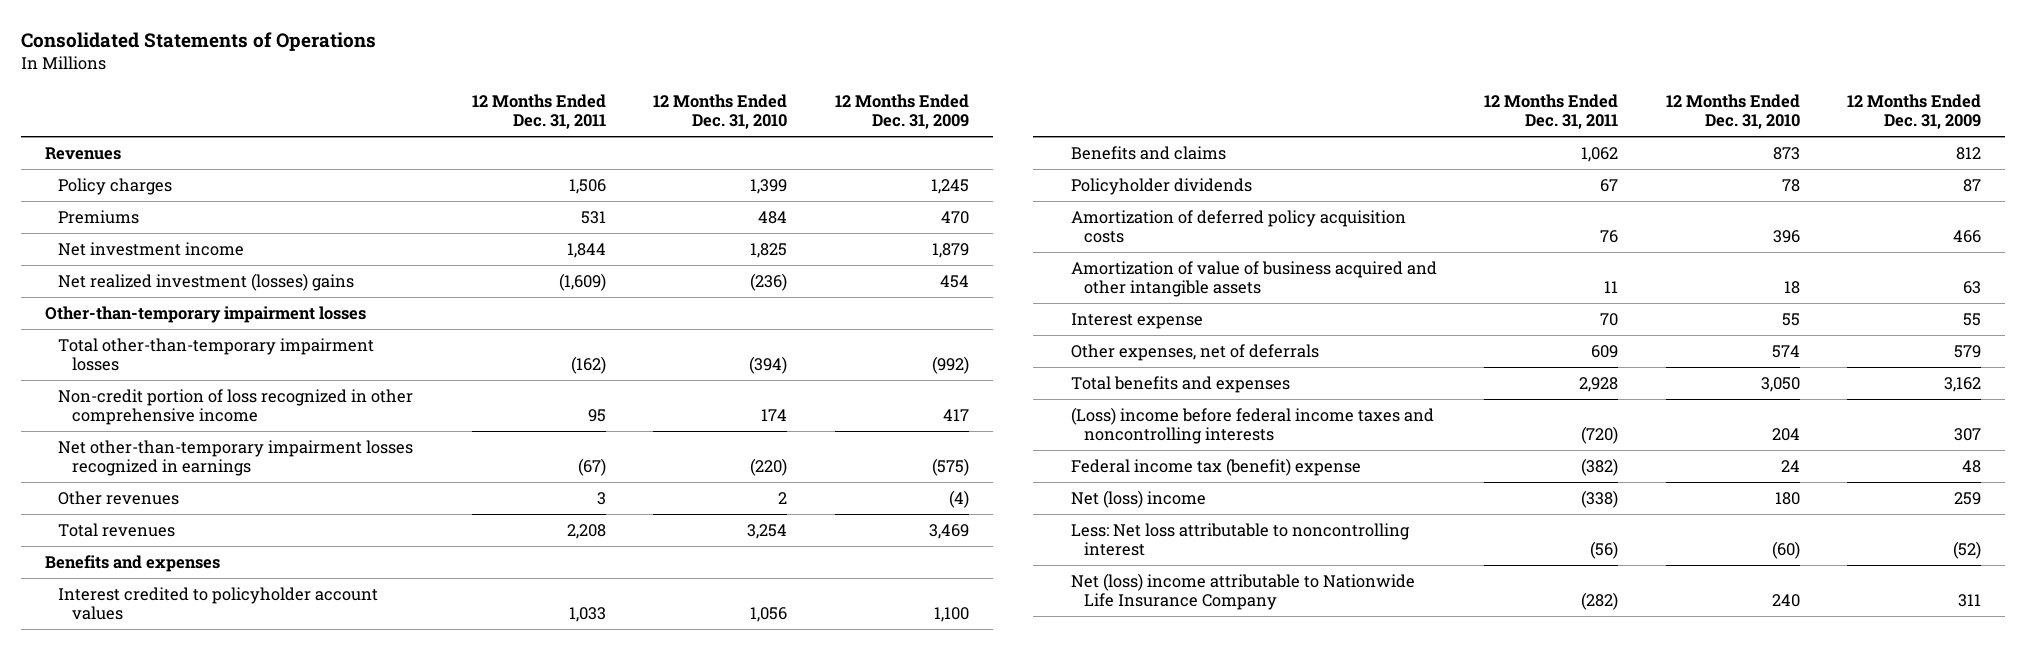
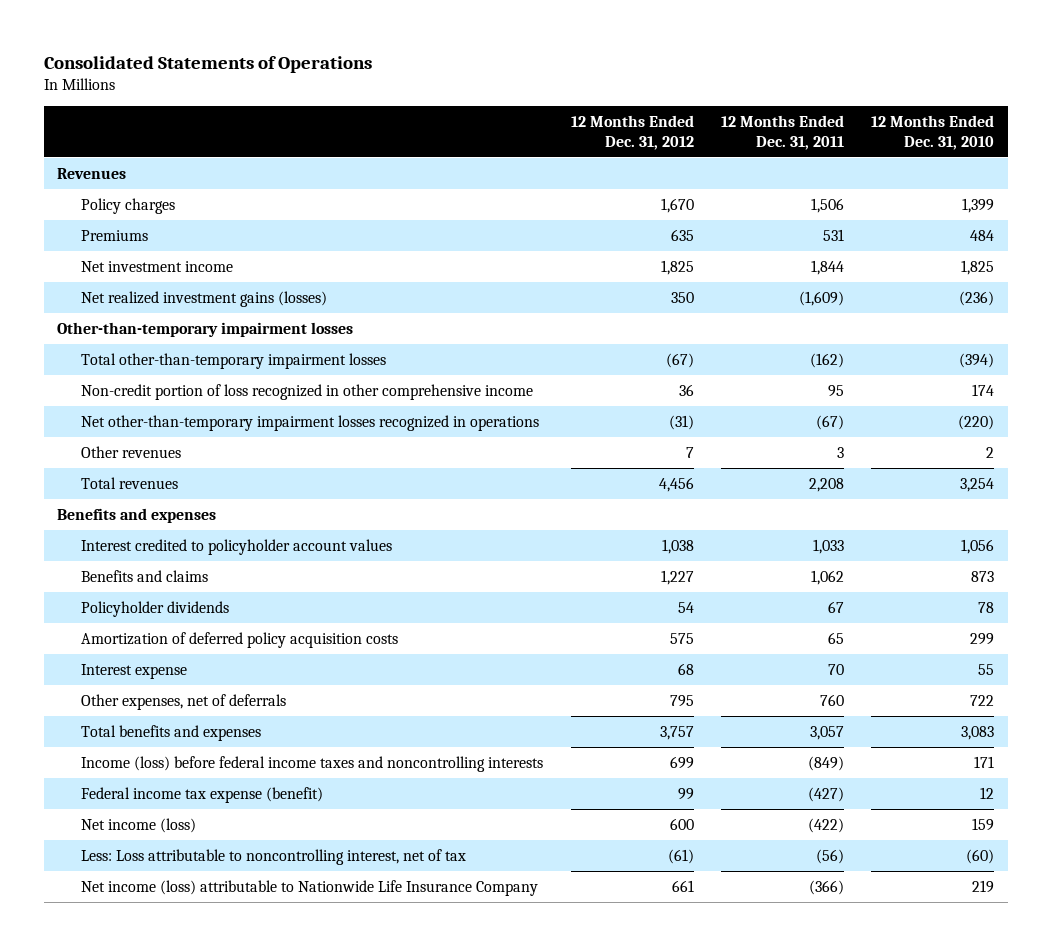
- | 12 Months Ended Dec. 31, 2011 | 12 Months Ended Dec. 31, 2010 | 12 Months Ended Dec. 31, 2009
+ | 12 Months Ended Dec. 31, 2012 | 12 Months Ended Dec. 31, 2011 | 12 Months Ended Dec. 31, 2010
- Net realized investment (losses) gains | (1,609) | (236) | 454
+ Net realized investment gains (losses) | 350 | (1,609) | (236)
- Net other-than-temporary impairment losses recognized in earnings | (67) | (220) | (575)
+ Net other-than-temporary impairment losses recognized in operations | (31) | (67) | (220)
- Amortization of deferred policy acquisition costs | 76 | 396 | 466
- Amortization of value of business acquired and other intangible assets | 11 | 18 | 63
+ Amortization of deferred policy acquisition costs | 575 | 65 | 299
- Other expenses, net of deferrals | 609 | 574 | 579
- Total benefits and expenses | 2,928 | 3,050 | 3,162
- (Loss) income before federal income taxes and noncontrolling interests | (720) | 204 | 307
- Federal income tax (benefit) expense | (382) | 24 | 48
- Net (loss) income | (338) | 180 | 259
- Less: Net loss attributable to noncontrolling interest | (56) | (60) | (52)
- Net (loss) income attributable to Nationwide Life Insurance Company | (282) | 240 | 311
+ Other expenses, net of deferrals | 795 | 760 | 722
+ Total benefits and expenses | 3,757 | 3,057 | 3,083
+ Income (loss) before federal income taxes and noncontrolling interests | 699 | (849) | 171
+ Federal income tax expense (benefit) | 99 | (427) | 12
+ Net income (loss) | 600 | (422) | 159
+ Less: Loss attributable to noncontrolling interest, net of tax | (61) | (56) | (60)
+ Net income (loss) attributable to Nationwide Life Insurance Company | 661 | (366) | 219

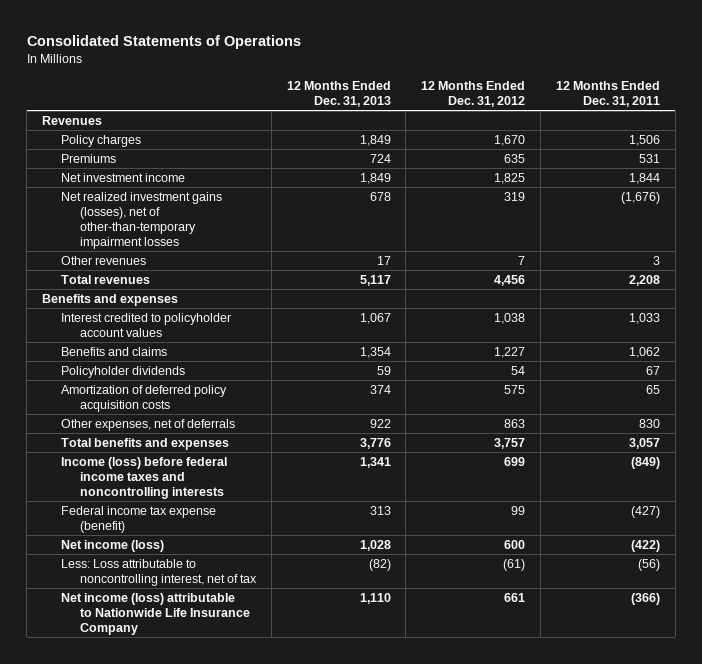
- | 12 Months Ended Dec. 31, 2012 | 12 Months Ended Dec. 31, 2011 | 12 Months Ended Dec. 31, 2010
+ | 12 Months Ended Dec. 31, 2013 | 12 Months Ended Dec. 31, 2012 | 12 Months Ended Dec. 31, 2011
- Net realized investment gains (losses) | 350 | (1,609) | (236)
- Other-than-temporary impairment losses
- Total other-than-temporary impairment losses | (67) | (162) | (394)
- Non-credit portion of loss recognized in other comprehensive income | 36 | 95 | 174
- Net other-than-temporary impairment losses recognized in operations | (31) | (67) | (220)
+ Net realized investment gains (losses), net of other-than-temporary impairment losses | 678 | 319 | (1,676)
- Interest expense | 68 | 70 | 55
- Other expenses, net of deferrals | 795 | 760 | 722
+ Other expenses, net of deferrals | 922 | 863 | 830

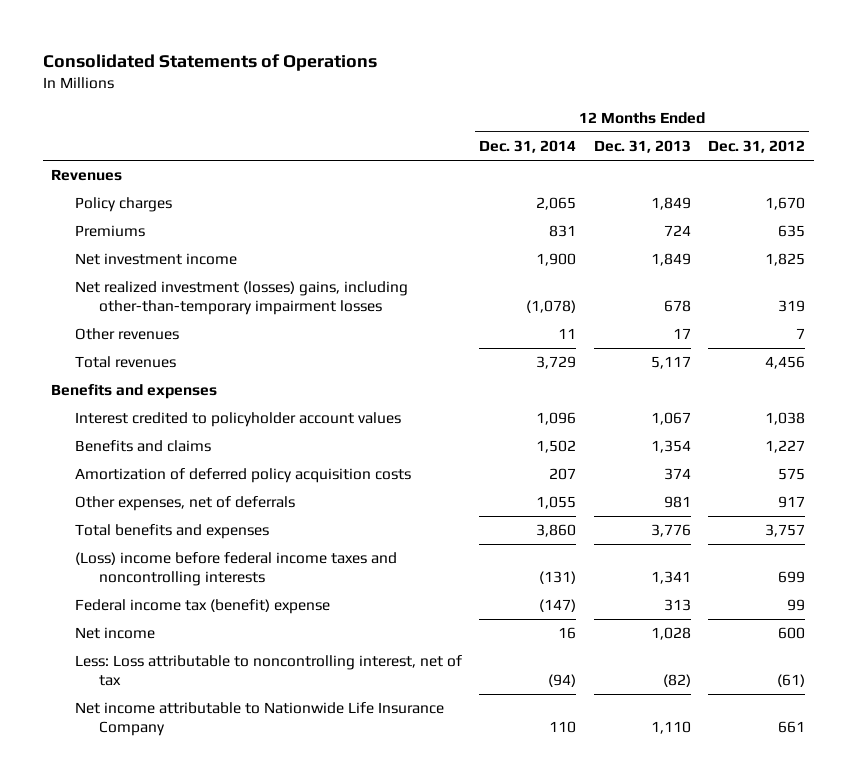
- | 12 Months Ended Dec. 31, 2013 | 12 Months Ended Dec. 31, 2012 | 12 Months Ended Dec. 31, 2011
+ | 12 Months Ended Dec. 31, 2014 | 12 Months Ended Dec. 31, 2013 | 12 Months Ended Dec. 31, 2012
- Net realized investment gains (losses), net of other-than-temporary impairment losses | 678 | 319 | (1,676)
+ Net realized investment (losses) gains, including other-than-temporary impairment losses | (1,078) | 678 | 319
- Policyholder dividends | 59 | 54 | 67
- Other expenses, net of deferrals | 922 | 863 | 830
+ Other expenses, net of deferrals | 1,055 | 981 | 917
- Income (loss) before federal income taxes and noncontrolling interests | 1,341 | 699 | (849)
- Federal income tax expense (benefit) | 313 | 99 | (427)
- Net income (loss) | 1,028 | 600 | (422)
+ (Loss) income before federal income taxes and noncontrolling interests | (131) | 1,341 | 699
+ Federal income tax (benefit) expense | (147) | 313 | 99
+ Net income | 16 | 1,028 | 600
- Net income (loss) attributable to Nationwide Life Insurance Company | 1,110 | 661 | (366)
+ Net income attributable to Nationwide Life Insurance Company | 110 | 1,110 | 661

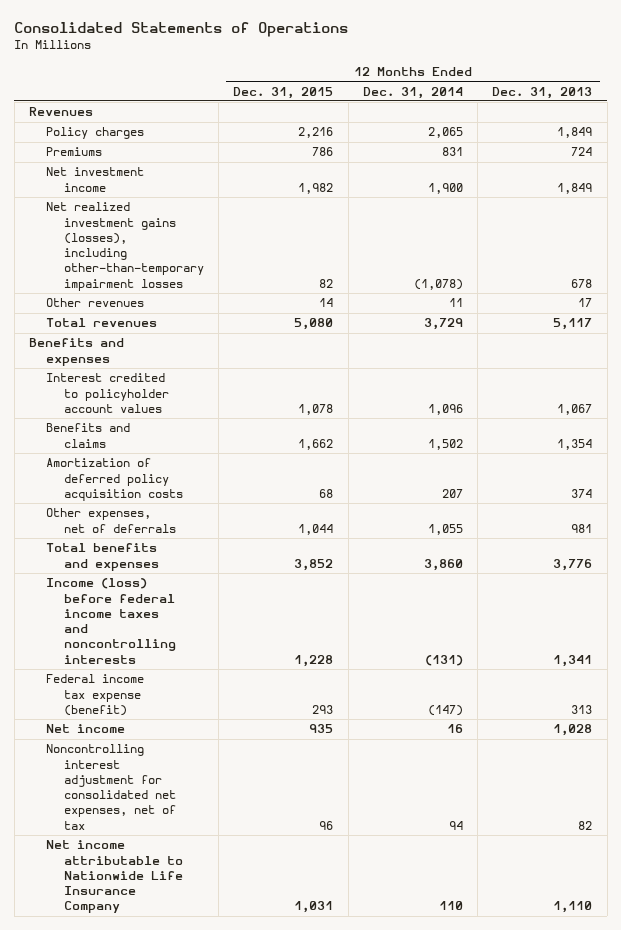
- | 12 Months Ended Dec. 31, 2014 | 12 Months Ended Dec. 31, 2013 | 12 Months Ended Dec. 31, 2012
+ | 12 Months Ended Dec. 31, 2015 | 12 Months Ended Dec. 31, 2014 | 12 Months Ended Dec. 31, 2013
- Net realized investment (losses) gains, including other-than-temporary impairment losses | (1,078) | 678 | 319
+ Net realized investment gains (losses), including other-than-temporary impairment losses | 82 | (1,078) | 678
- (Loss) income before federal income taxes and noncontrolling interests | (131) | 1,341 | 699
- Federal income tax (benefit) expense | (147) | 313 | 99
+ Income (loss) before federal income taxes and noncontrolling interests | 1,228 | (131) | 1,341
+ Federal income tax expense (benefit) | 293 | (147) | 313
- Less: Loss attributable to noncontrolling interest, net of tax | (94) | (82) | (61)
+ Noncontrolling interest adjustment for consolidated net expenses, net of tax | 96 | 94 | 82

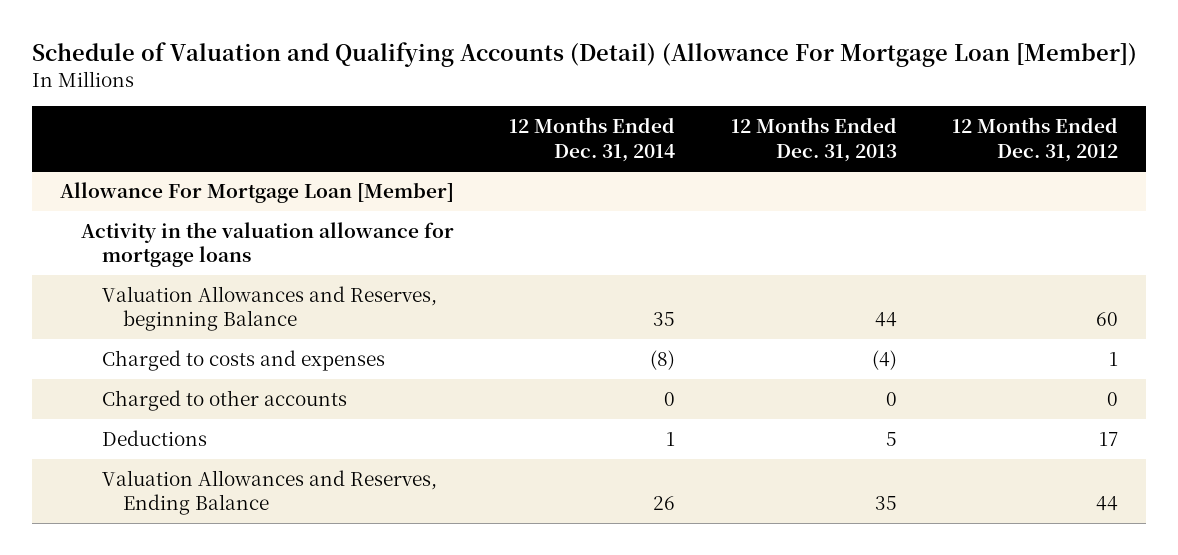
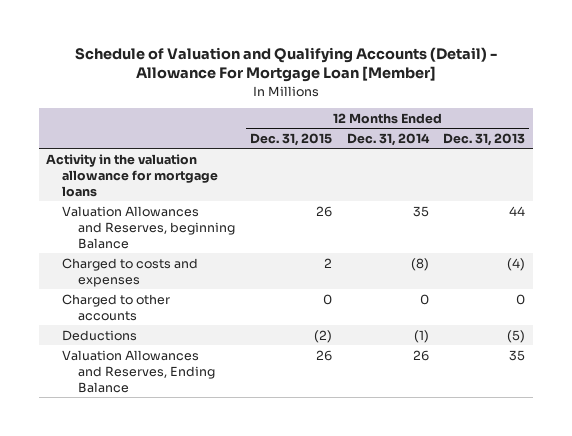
- Schedule of Valuation and Qualifying Accounts (Detail) (Allowance For Mortgage Loan [Member])
+ Schedule of Valuation and Qualifying Accounts (Detail) - Allowance For Mortgage Loan [Member]
- | 12 Months Ended Dec. 31, 2014 | 12 Months Ended Dec. 31, 2013 | 12 Months Ended Dec. 31, 2012
+ | 12 Months Ended Dec. 31, 2015 | 12 Months Ended Dec. 31, 2014 | 12 Months Ended Dec. 31, 2013
- Allowance For Mortgage Loan [Member]
- Deductions | 1 | 5 | 17
+ Deductions | (2) | (1) | (5)

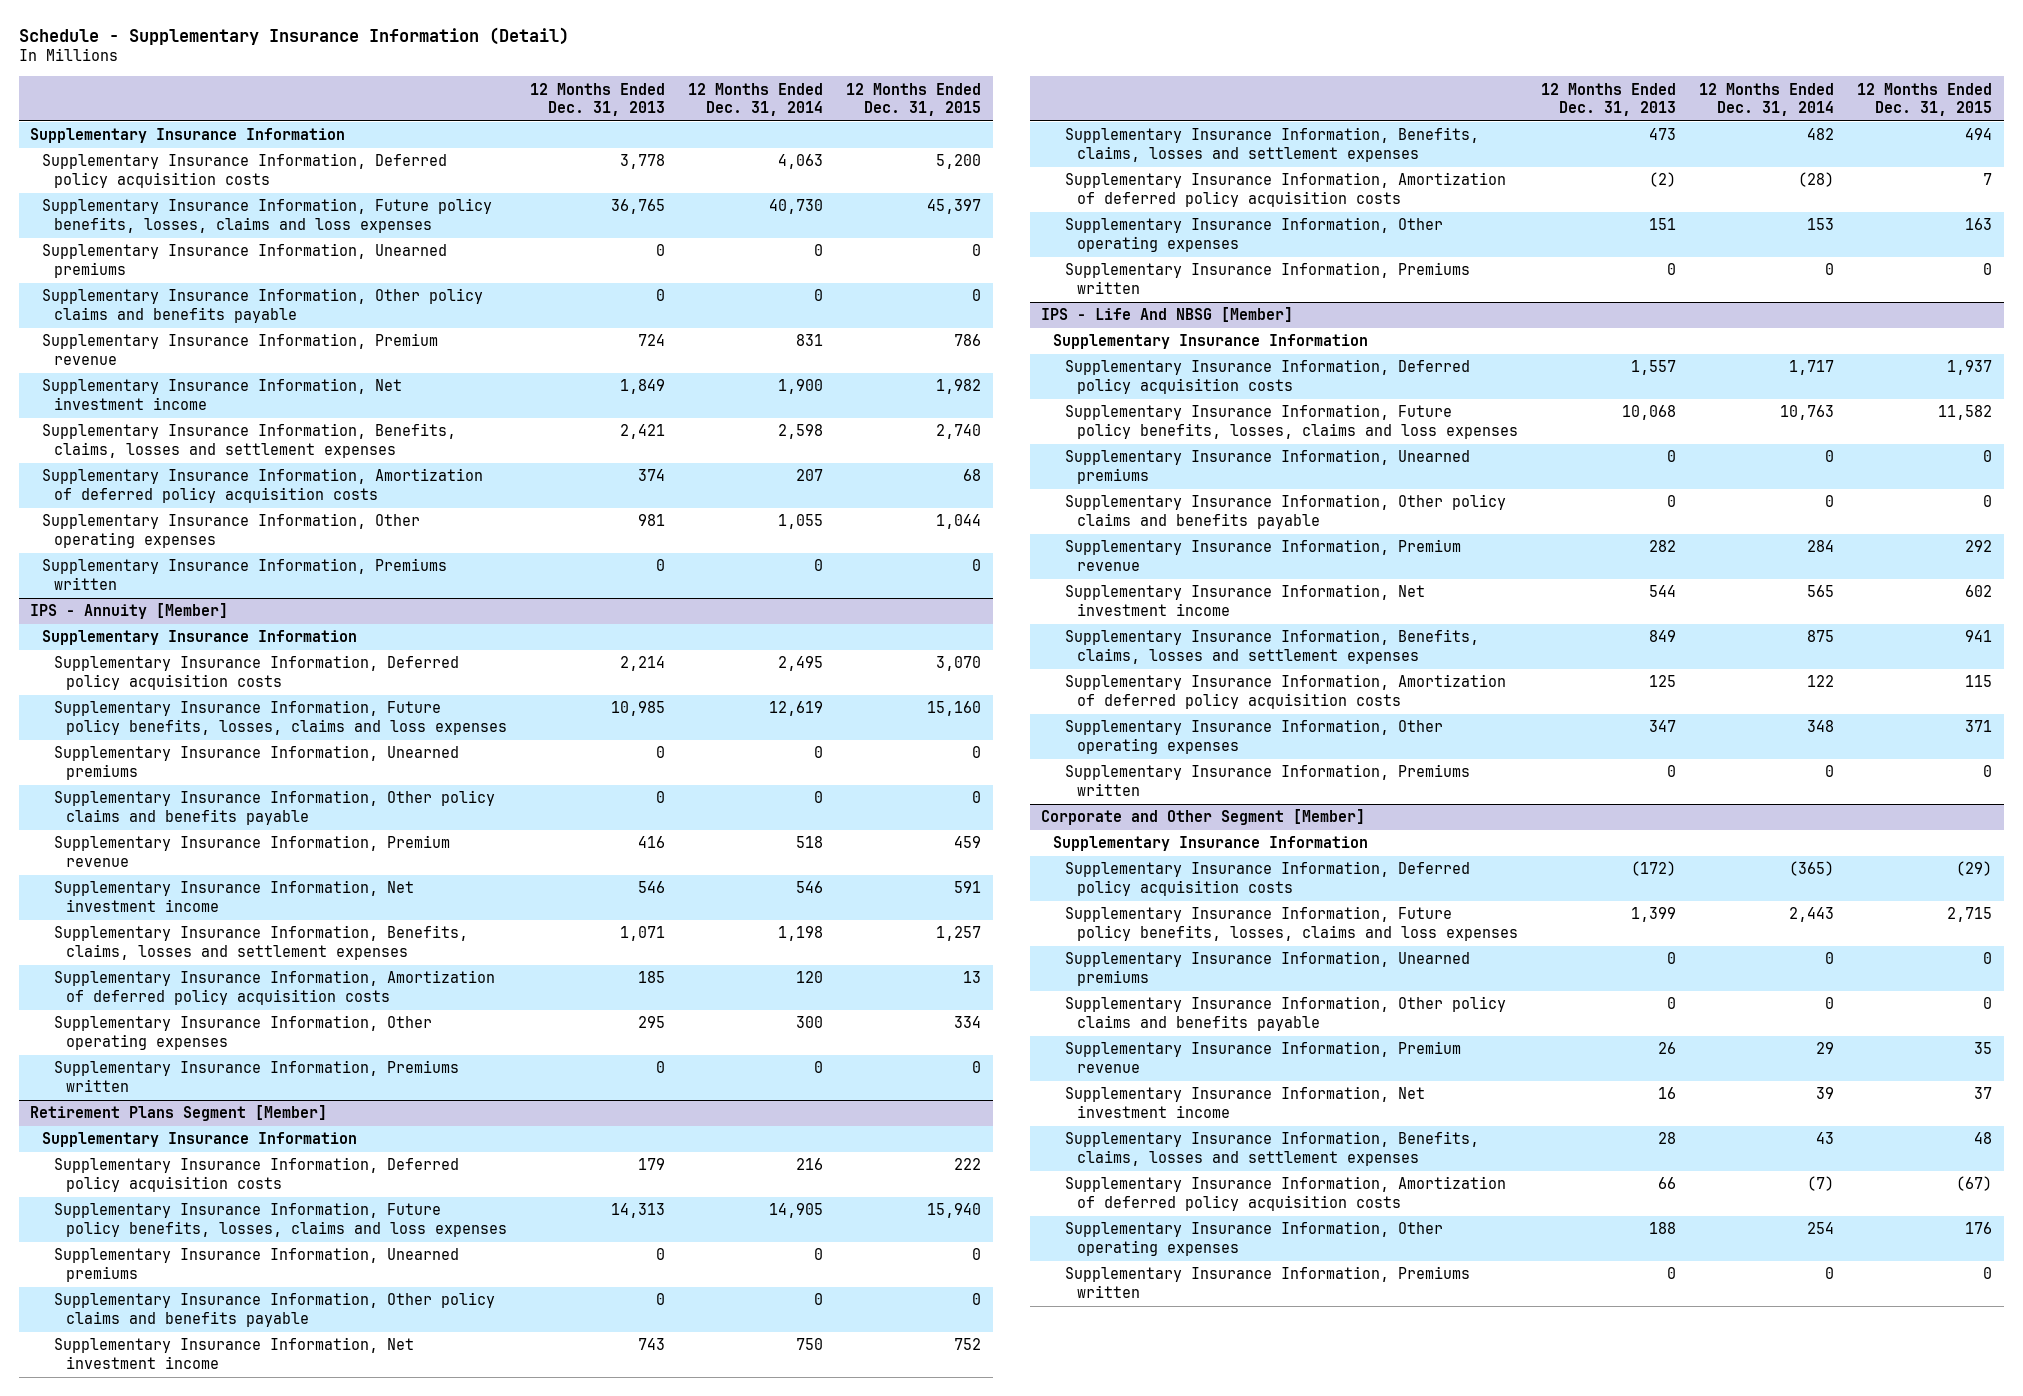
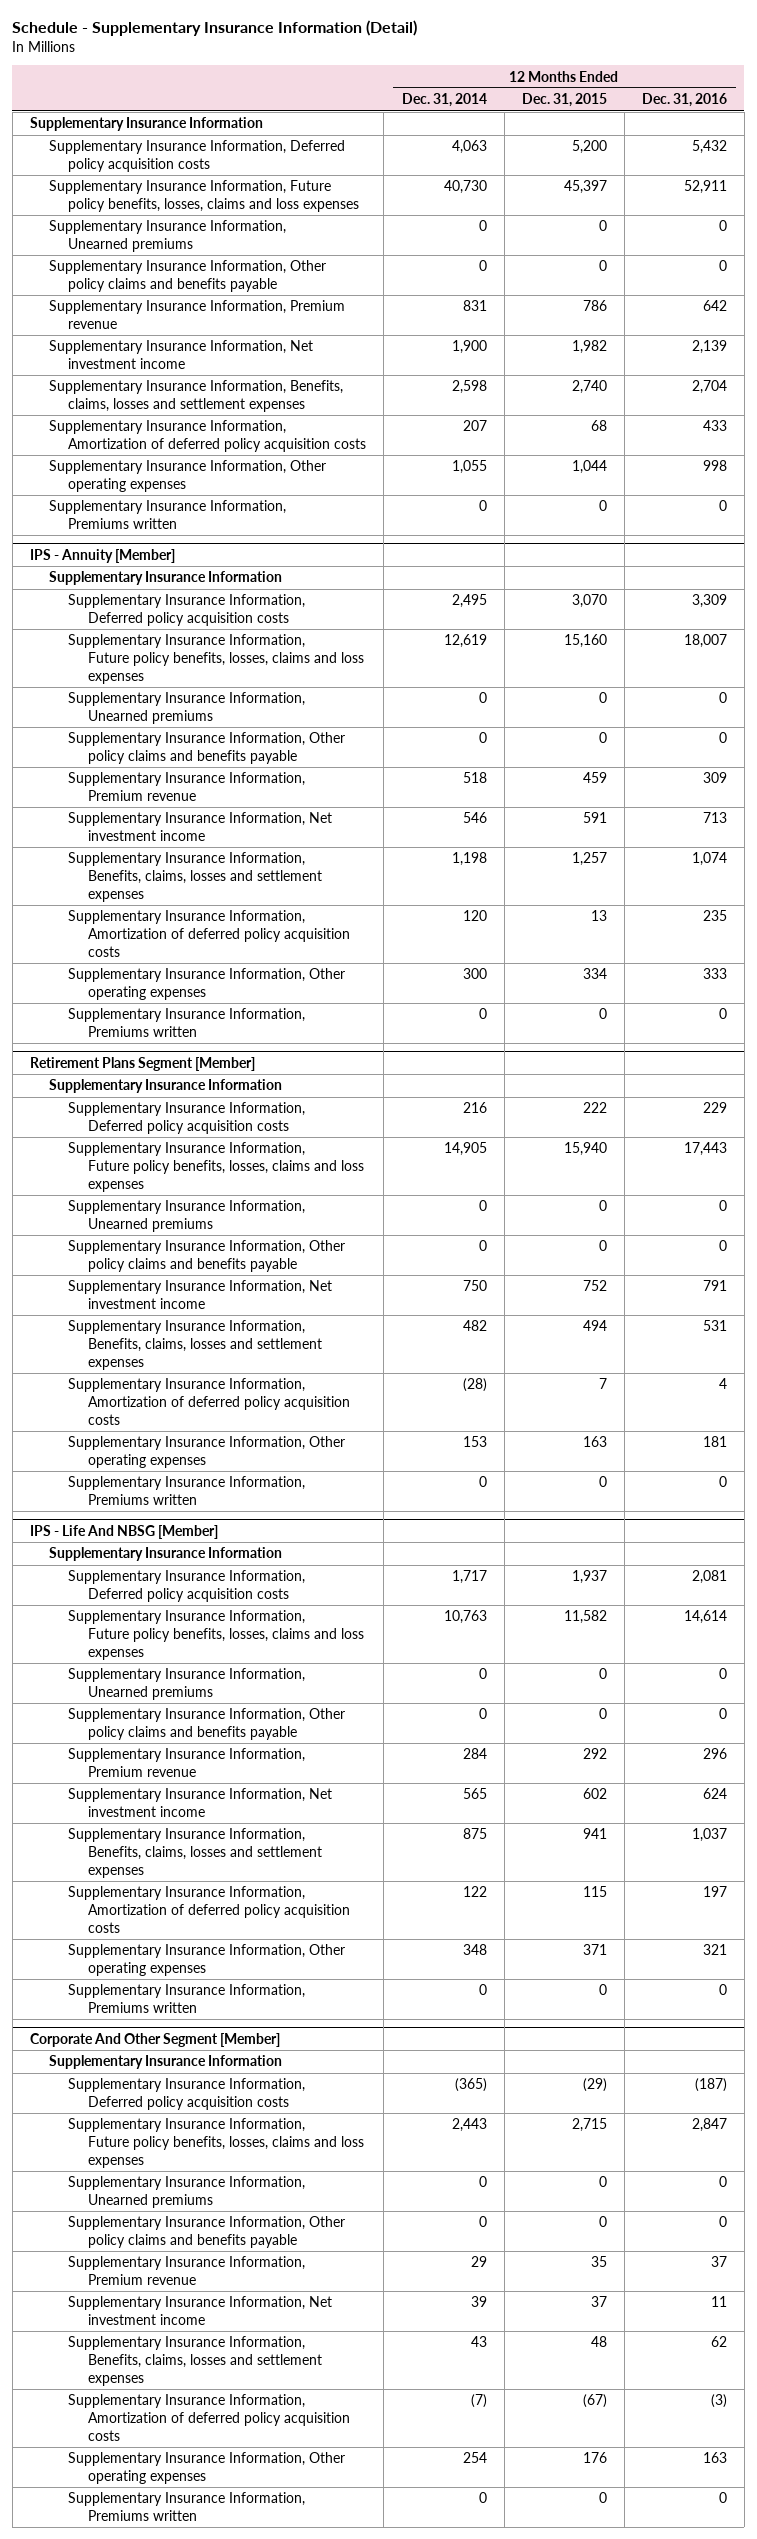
- | 12 Months Ended Dec. 31, 2013 | 12 Months Ended Dec. 31, 2014 | 12 Months Ended Dec. 31, 2015
+ | 12 Months Ended Dec. 31, 2014 | 12 Months Ended Dec. 31, 2015 | 12 Months Ended Dec. 31, 2016
- Corporate and Other Segment [Member]
+ Corporate And Other Segment [Member]

